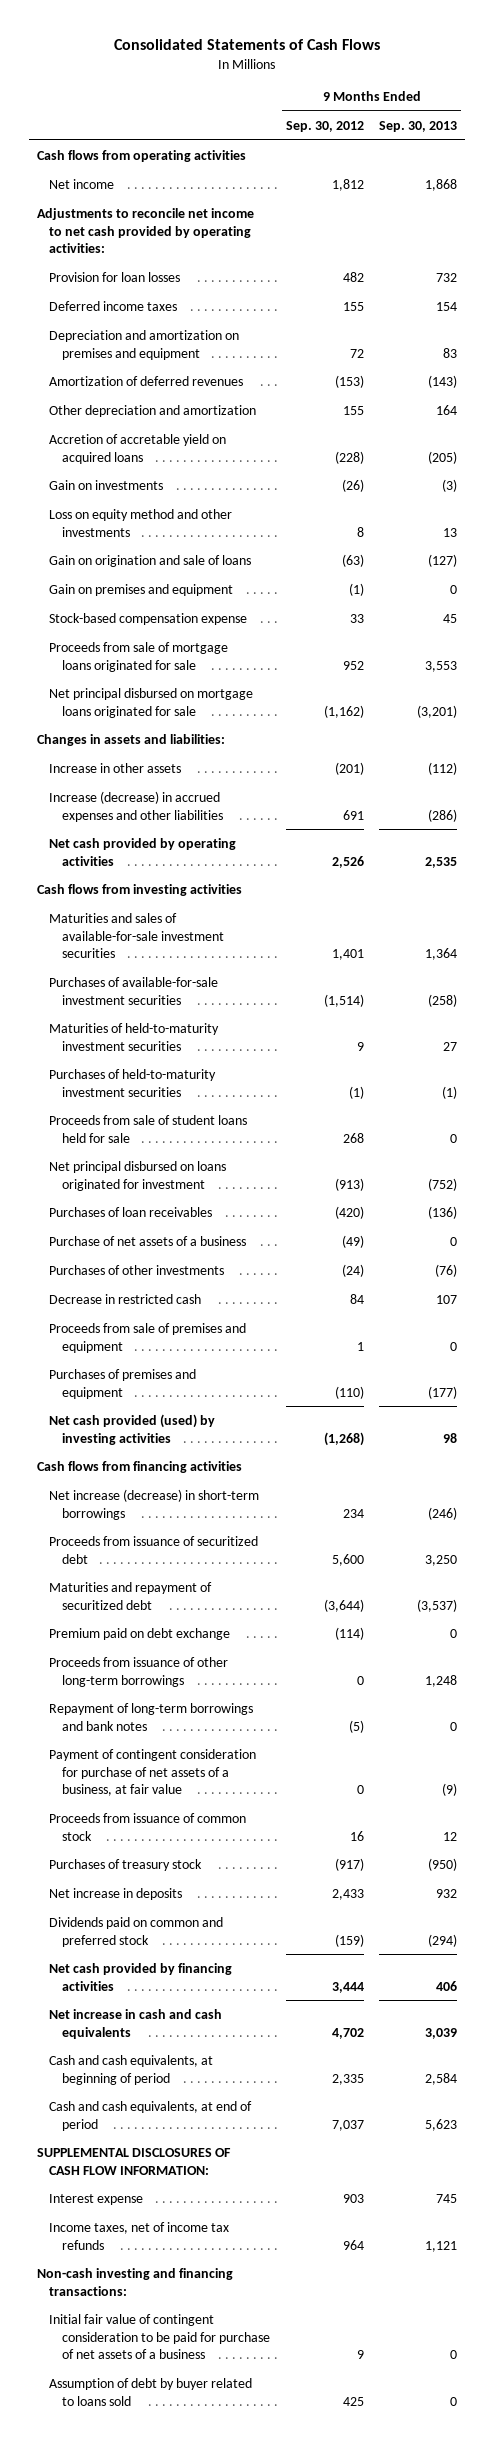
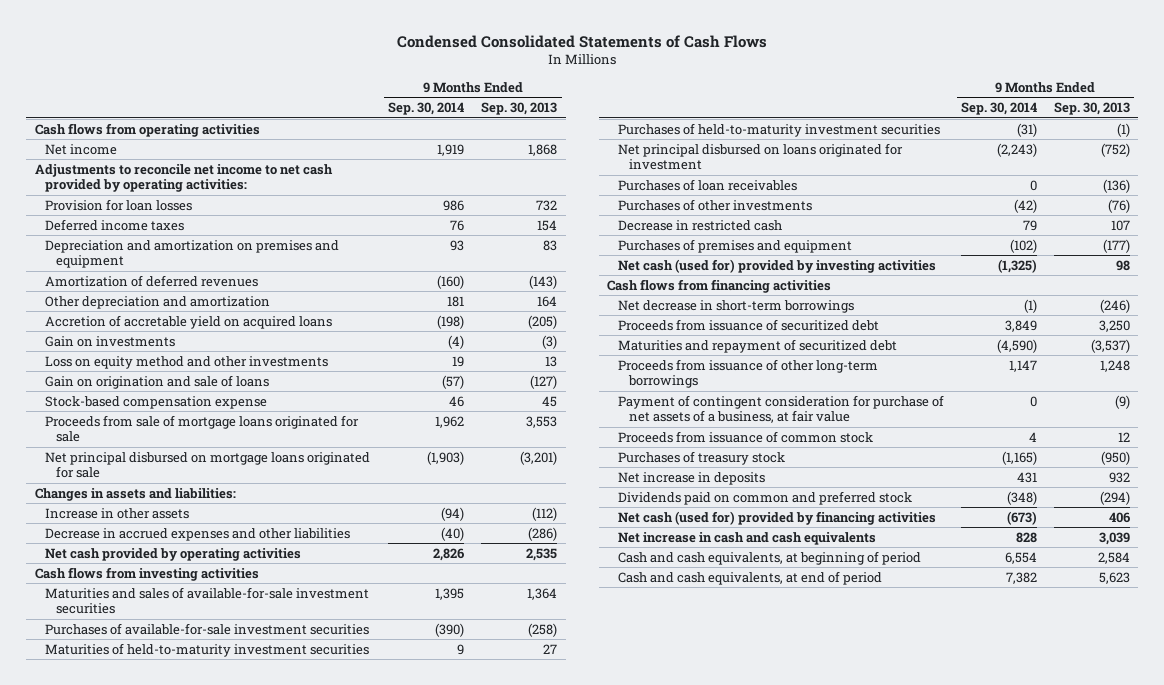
- Consolidated Statements of Cash Flows
+ Condensed Consolidated Statements of Cash Flows
- | 9 Months Ended Sep. 30, 2012 | 9 Months Ended Sep. 30, 2013
+ | 9 Months Ended Sep. 30, 2014 | 9 Months Ended Sep. 30, 2013
- Gain on premises and equipment | (1) | 0
- Increase (decrease) in accrued expenses and other liabilities | 691 | (286)
+ Decrease in accrued expenses and other liabilities | (40) | (286)
- Proceeds from sale of student loans held for sale | 268 | 0
- Purchase of net assets of a business | (49) | 0
- Proceeds from sale of premises and equipment | 1 | 0
- Net cash provided (used) by investing activities | (1,268) | 98
+ Net cash (used for) provided by investing activities | (1,325) | 98
- Net increase (decrease) in short-term borrowings | 234 | (246)
+ Net decrease in short-term borrowings | (1) | (246)
- Premium paid on debt exchange | (114) | 0
- Repayment of long-term borrowings and bank notes | (5) | 0
- Net cash provided by financing activities | 3,444 | 406
+ Net cash (used for) provided by financing activities | (673) | 406
- SUPPLEMENTAL DISCLOSURES OF CASH FLOW INFORMATION:
- Interest expense | 903 | 745
- Income taxes, net of income tax refunds | 964 | 1,121
- Non-cash investing and financing transactions:
- Initial fair value of contingent consideration to be paid for purchase of net assets of a business | 9 | 0
- Assumption of debt by buyer related to loans sold | 425 | 0

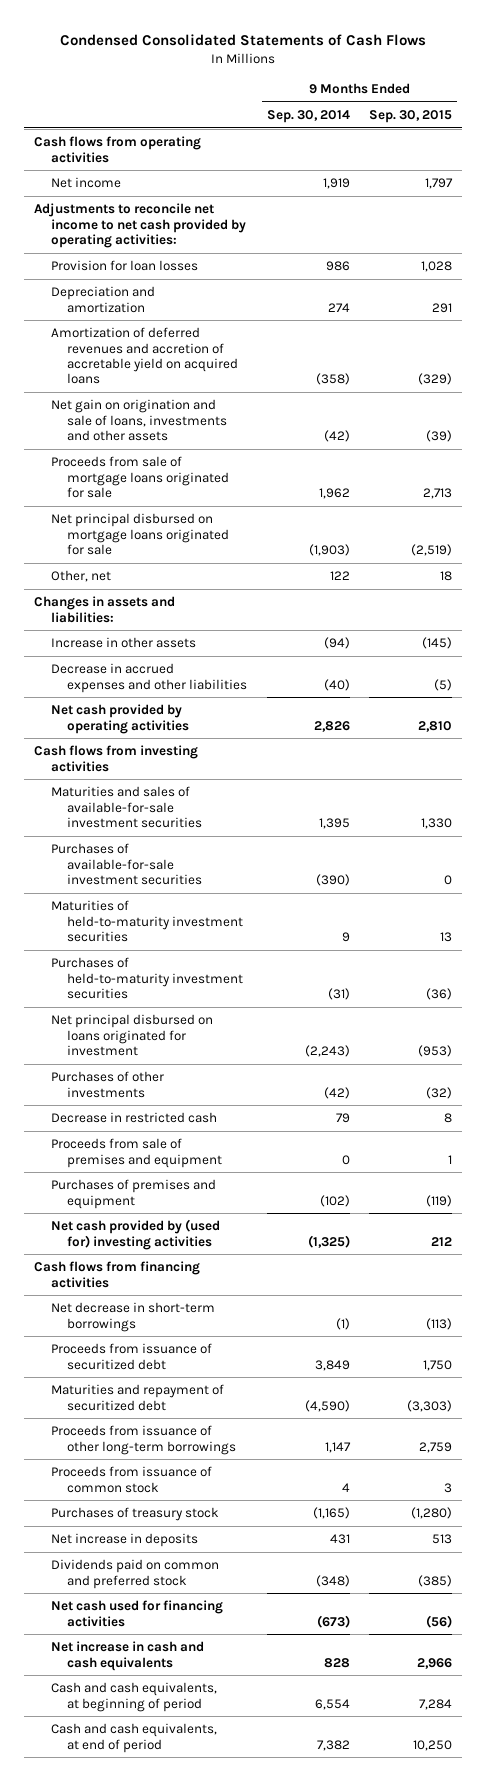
- | 9 Months Ended Sep. 30, 2014 | 9 Months Ended Sep. 30, 2013
+ | 9 Months Ended Sep. 30, 2014 | 9 Months Ended Sep. 30, 2015
- Deferred income taxes | 76 | 154
- Depreciation and amortization on premises and equipment | 93 | 83
- Amortization of deferred revenues | (160) | (143)
- Other depreciation and amortization | 181 | 164
- Accretion of accretable yield on acquired loans | (198) | (205)
- Gain on investments | (4) | (3)
- Loss on equity method and other investments | 19 | 13
- Gain on origination and sale of loans | (57) | (127)
- Stock-based compensation expense | 46 | 45
+ Depreciation and amortization | 274 | 291
+ Amortization of deferred revenues and accretion of accretable yield on acquired loans | (358) | (329)
+ Net gain on origination and sale of loans, investments and other assets | (42) | (39)
+ Other, net | 122 | 18
- Purchases of loan receivables | 0 | (136)
+ Proceeds from sale of premises and equipment | 0 | 1
- Net cash (used for) provided by investing activities | (1,325) | 98
+ Net cash provided by (used for) investing activities | (1,325) | 212
- Payment of contingent consideration for purchase of net assets of a business, at fair value | 0 | (9)
- Net cash (used for) provided by financing activities | (673) | 406
+ Net cash used for financing activities | (673) | (56)

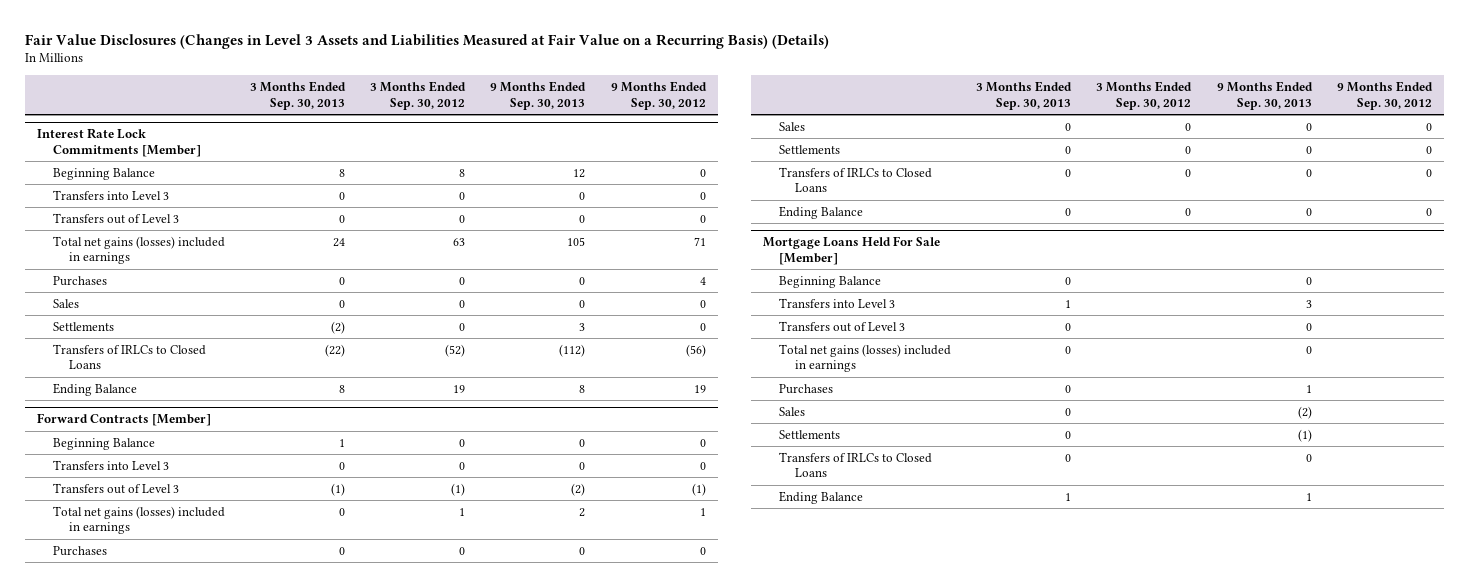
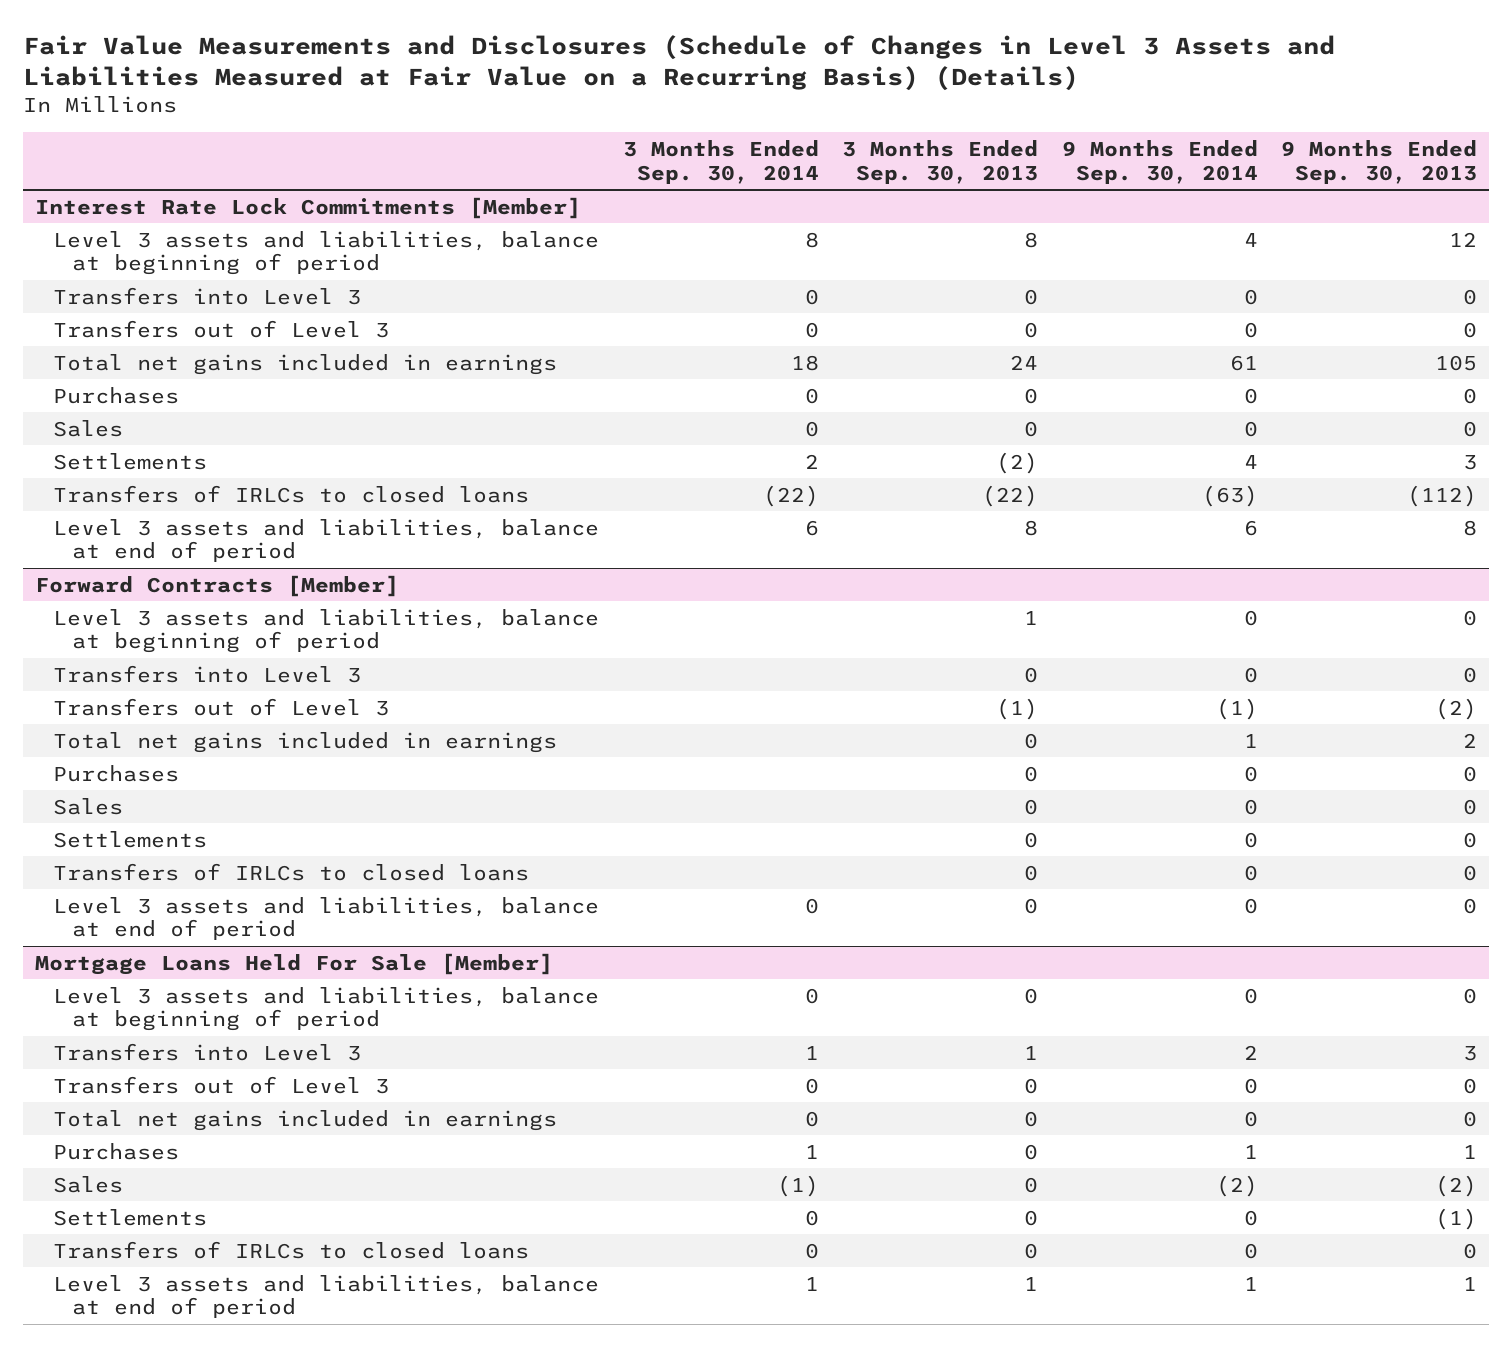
- Fair Value Disclosures (Changes in Level 3 Assets and Liabilities Measured at Fair Value on a Recurring Basis) (Details)
+ Fair Value Measurements and Disclosures (Schedule of Changes in Level 3 Assets and Liabilities Measured at Fair Value on a Recurring Basis) (Details)
- | 3 Months Ended Sep. 30, 2013 | 3 Months Ended Sep. 30, 2012 | 9 Months Ended Sep. 30, 2013 | 9 Months Ended Sep. 30, 2012
+ | 3 Months Ended Sep. 30, 2014 | 3 Months Ended Sep. 30, 2013 | 9 Months Ended Sep. 30, 2014 | 9 Months Ended Sep. 30, 2013
@ Interest Rate Lock Commitments [Member]
- Beginning Balance | 8 | 8 | 12 | 0
+ Level 3 assets and liabilities, balance at beginning of period | 8 | 8 | 4 | 12
- Total net gains (losses) included in earnings | 24 | 63 | 105 | 71
+ Total net gains included in earnings | 18 | 24 | 61 | 105
- Transfers of IRLCs to Closed Loans | (22) | (52) | (112) | (56)
- Ending Balance | 8 | 19 | 8 | 19
+ Transfers of IRLCs to closed loans | (22) | (22) | (63) | (112)
+ Level 3 assets and liabilities, balance at end of period | 6 | 8 | 6 | 8
@ Forward Contracts [Member]
- Beginning Balance | 1 | 0 | 0 | 0
+ Level 3 assets and liabilities, balance at beginning of period | | 1 | 0 | 0
- Total net gains (losses) included in earnings | 0 | 1 | 2 | 1
+ Total net gains included in earnings | | 0 | 1 | 2
- Transfers of IRLCs to Closed Loans | 0 | 0 | 0 | 0
- Ending Balance | 0 | 0 | 0 | 0
+ Transfers of IRLCs to closed loans | | 0 | 0 | 0
+ Level 3 assets and liabilities, balance at end of period | 0 | 0 | 0 | 0
@ Mortgage Loans Held For Sale [Member]
- Beginning Balance | 0 | | 0 |
+ Level 3 assets and liabilities, balance at beginning of period | 0 | 0 | 0 | 0
- Total net gains (losses) included in earnings | 0 | | 0 |
+ Total net gains included in earnings | 0 | 0 | 0 | 0
- Transfers of IRLCs to Closed Loans | 0 | | 0 |
- Ending Balance | 1 | | 1 |
+ Transfers of IRLCs to closed loans | 0 | 0 | 0 | 0
+ Level 3 assets and liabilities, balance at end of period | 1 | 1 | 1 | 1

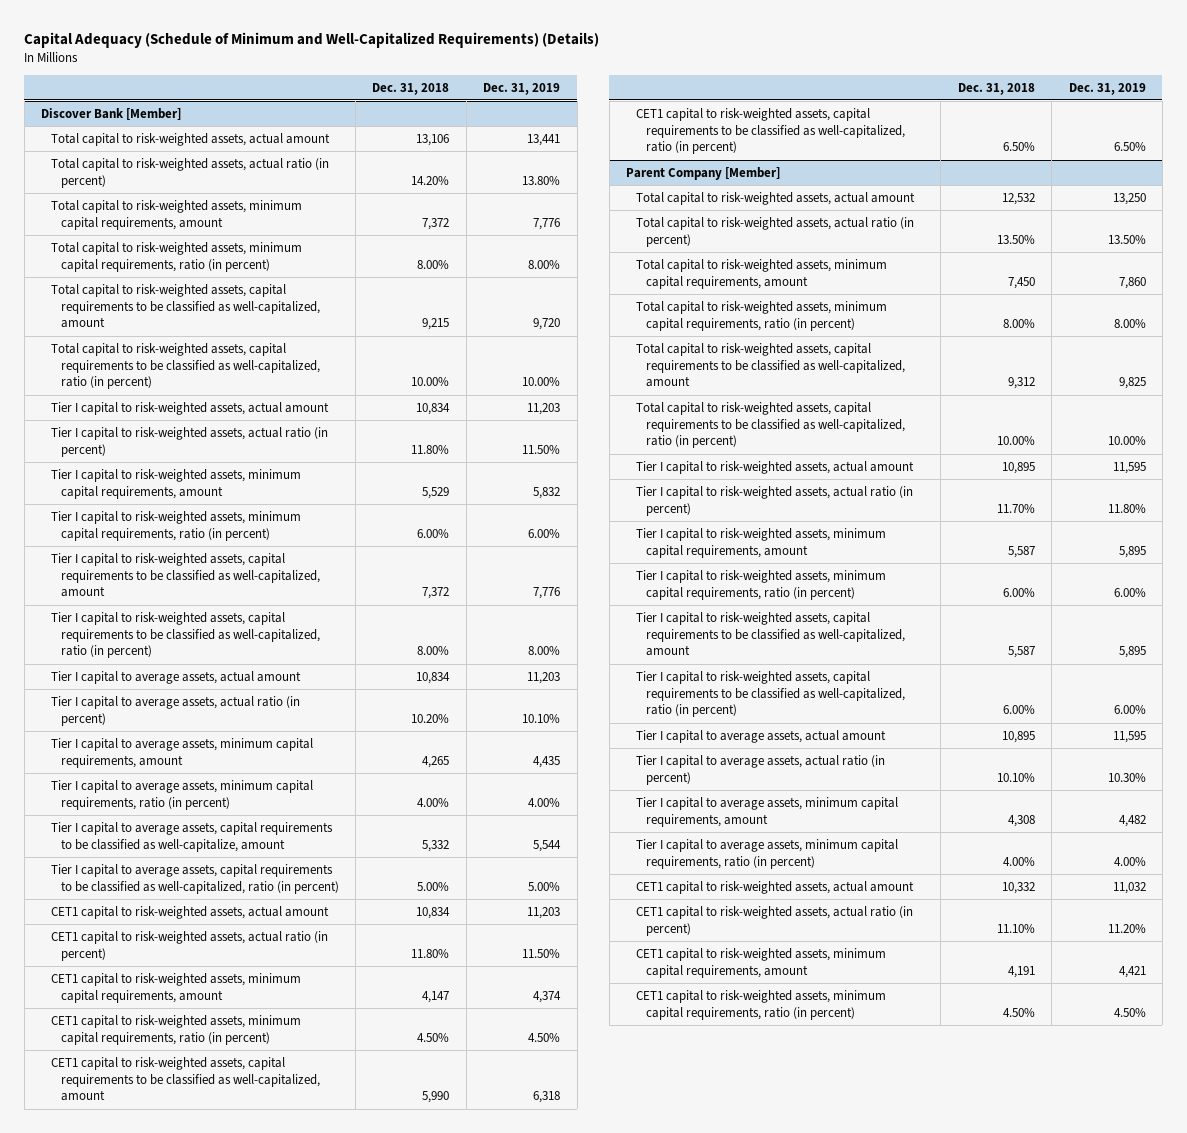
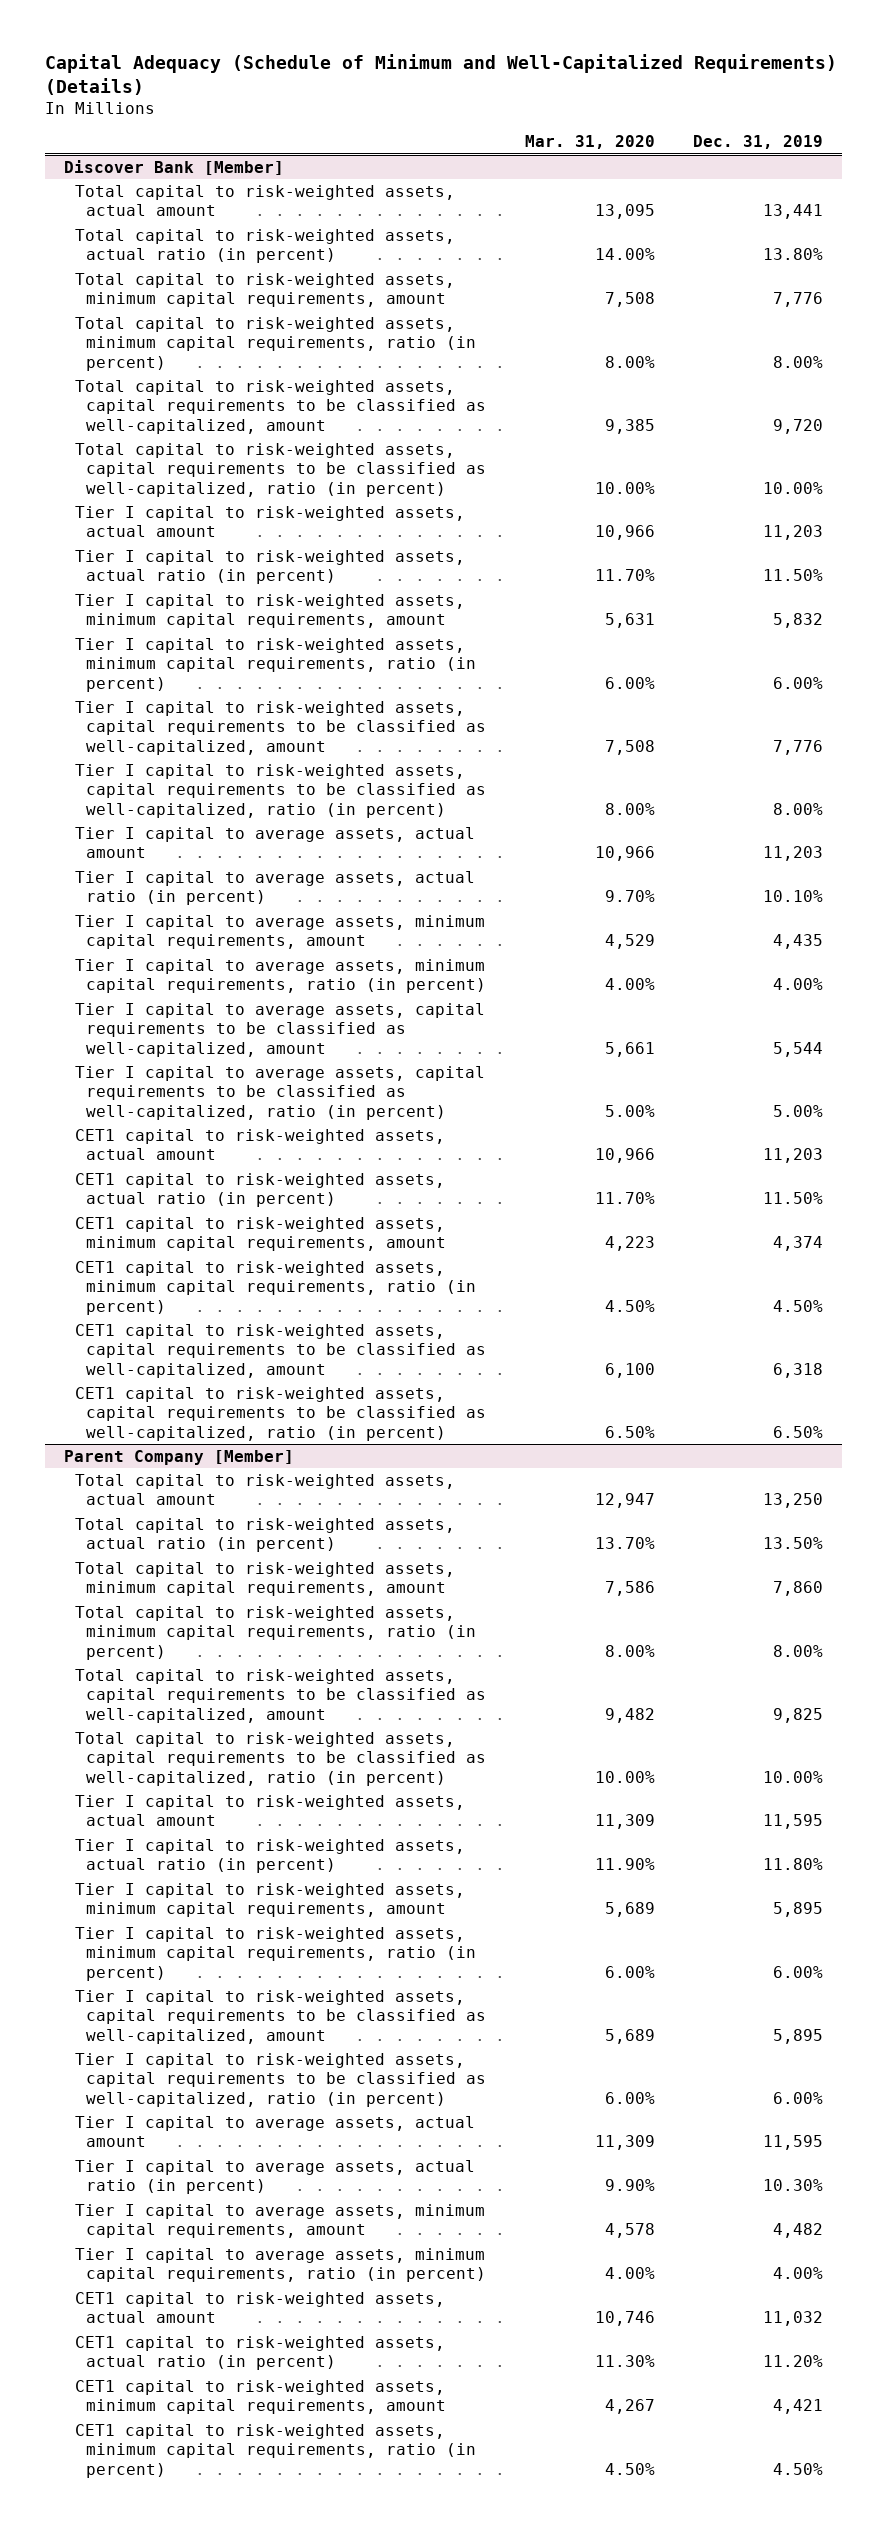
- | Dec. 31, 2018 | Dec. 31, 2019
+ | Mar. 31, 2020 | Dec. 31, 2019
@ Discover Bank [Member]
- Tier I capital to average assets, capital requirements to be classified as well-capitalize, amount | 5,332 | 5,544
+ Tier I capital to average assets, capital requirements to be classified as well-capitalized, amount | 5,661 | 5,544

